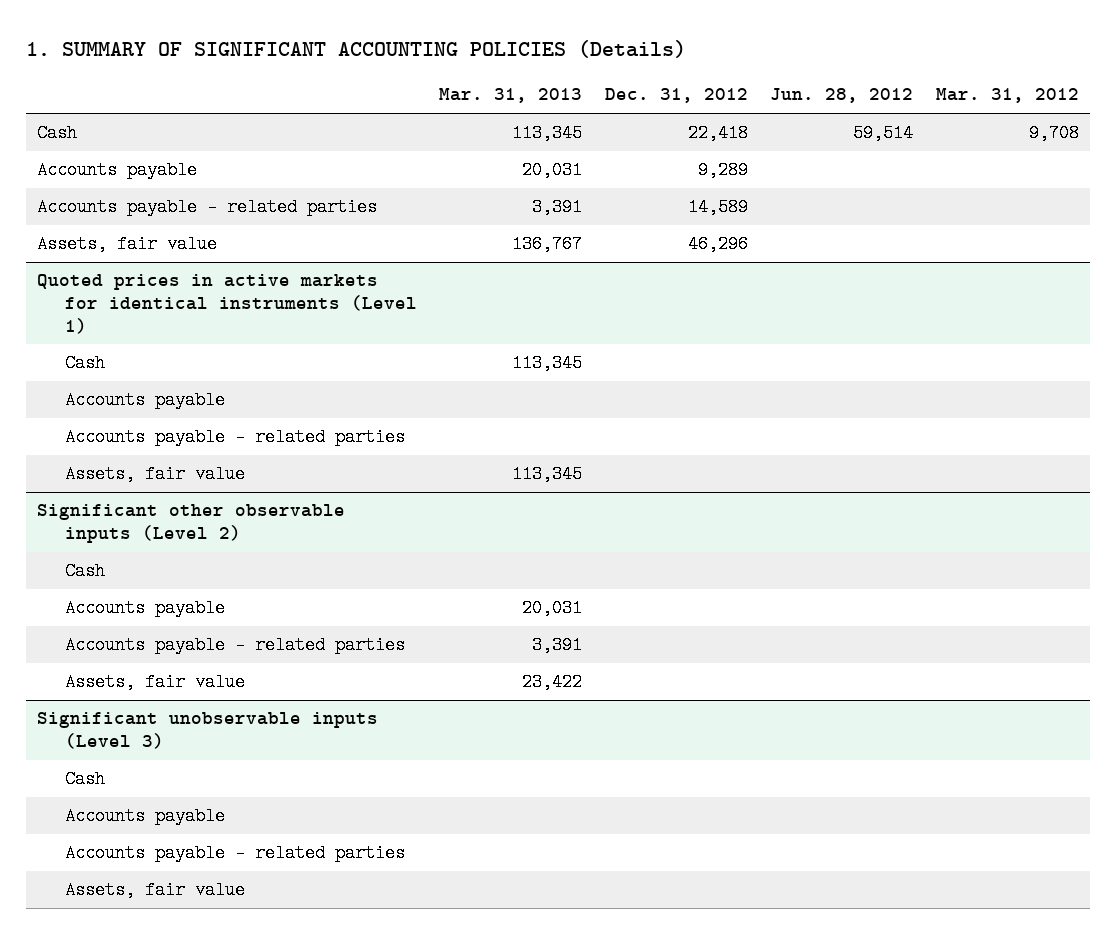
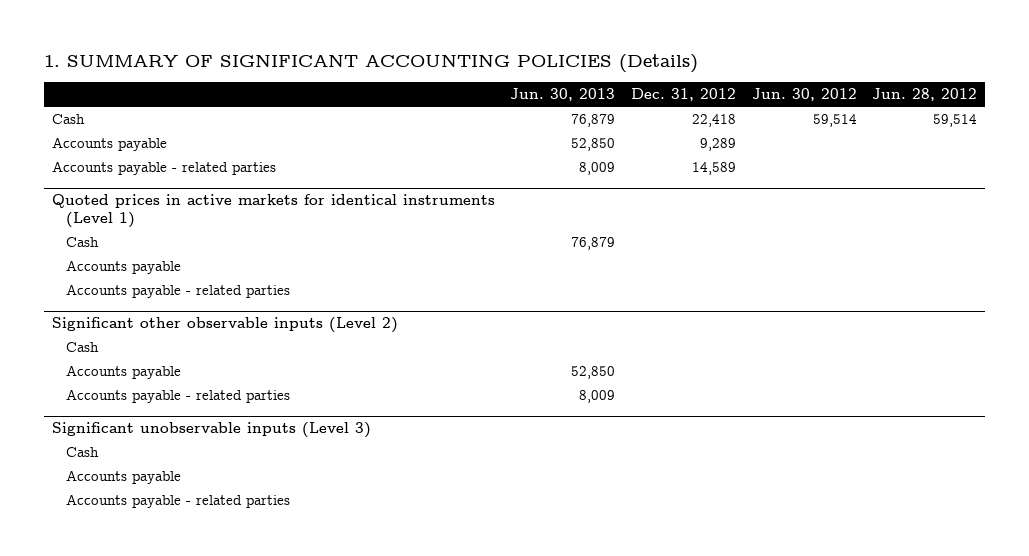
- | Mar. 31, 2013 | Dec. 31, 2012 | Jun. 28, 2012 | Mar. 31, 2012
+ | Jun. 30, 2013 | Dec. 31, 2012 | Jun. 30, 2012 | Jun. 28, 2012
- Assets, fair value | 136,767 | 46,296 | |
@ Quoted prices in active markets for identical instruments (Level 1)
- Assets, fair value | 113,345 | | |
@ Significant other observable inputs (Level 2)
- Assets, fair value | 23,422 | | |
@ Significant unobservable inputs (Level 3)
- Assets, fair value

